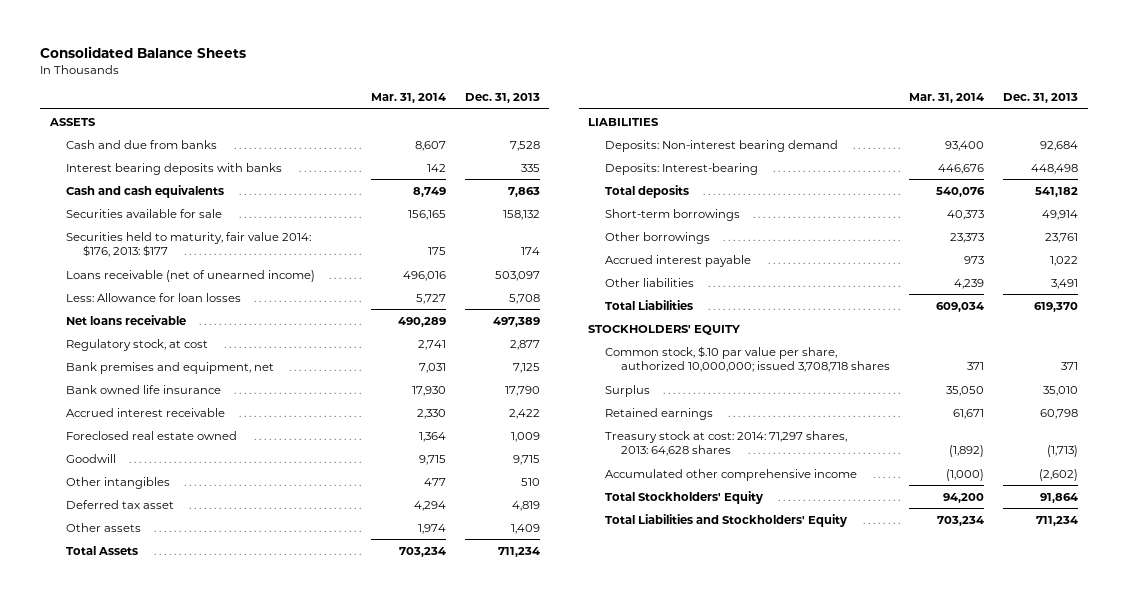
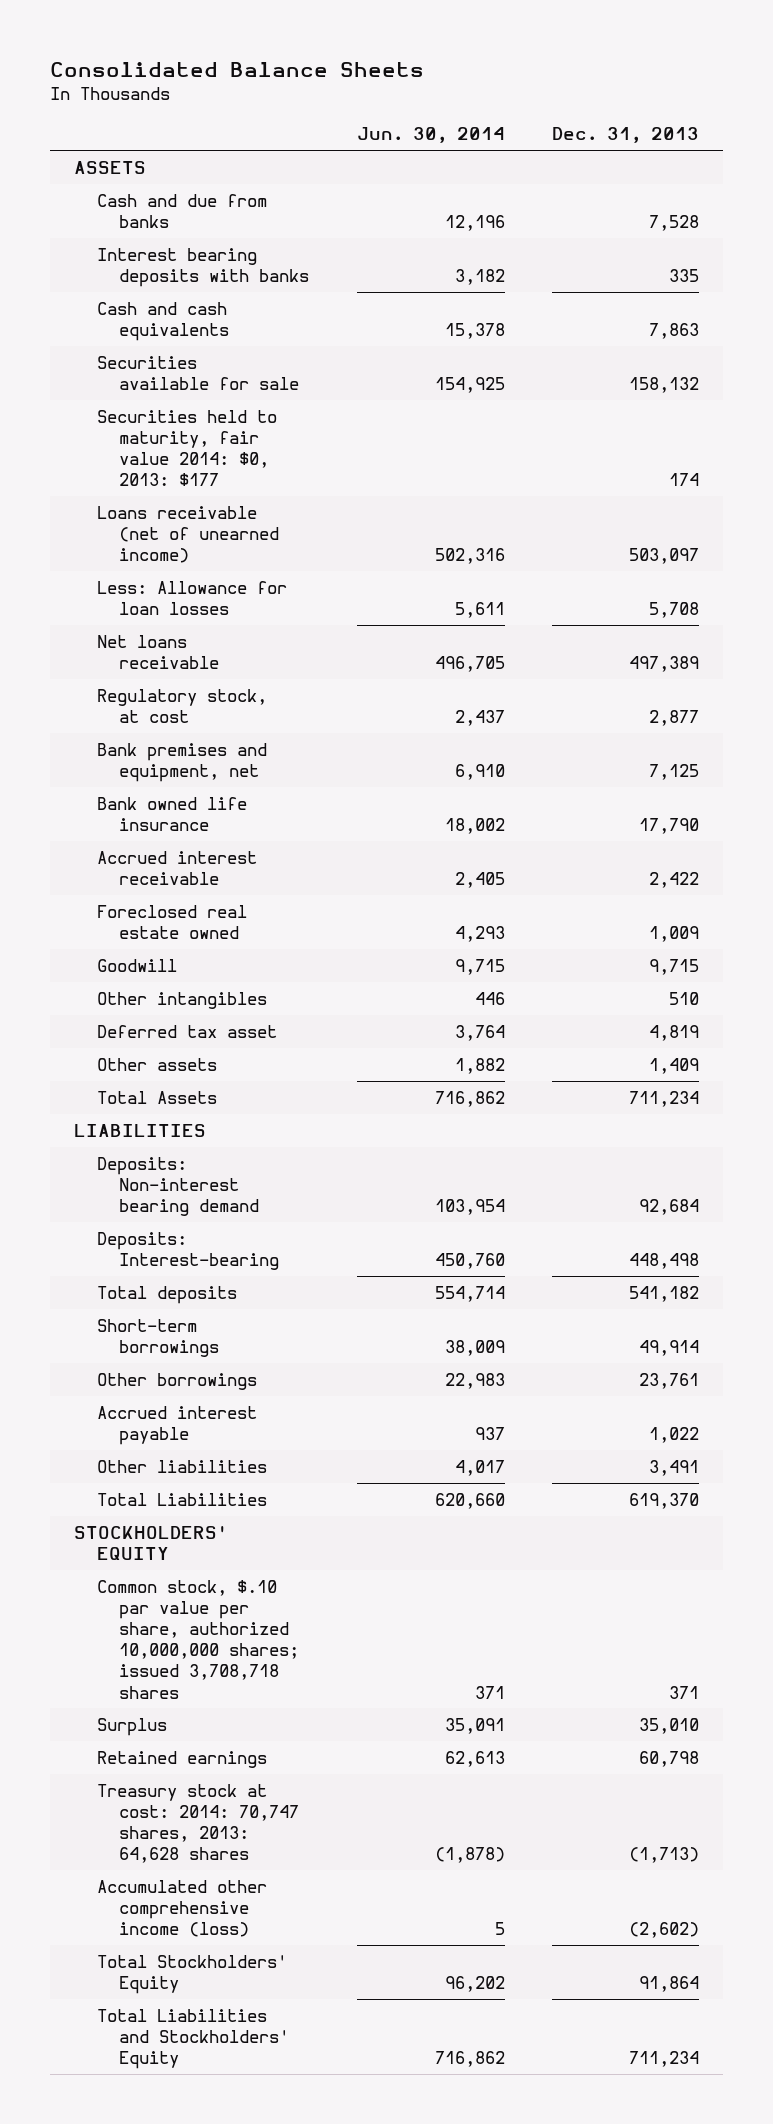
- | Mar. 31, 2014 | Dec. 31, 2013
+ | Jun. 30, 2014 | Dec. 31, 2013
- Securities held to maturity, fair value 2014: $176, 2013: $177 | 175 | 174
+ Securities held to maturity, fair value 2014: $0, 2013: $177 | | 174
- Common stock, $.10 par value per share, authorized 10,000,000; issued 3,708,718 shares | 371 | 371
+ Common stock, $.10 par value per share, authorized 10,000,000 shares; issued 3,708,718 shares | 371 | 371
- Treasury stock at cost: 2014: 71,297 shares, 2013: 64,628 shares | (1,892) | (1,713)
- Accumulated other comprehensive income | (1,000) | (2,602)
+ Treasury stock at cost: 2014: 70,747 shares, 2013: 64,628 shares | (1,878) | (1,713)
+ Accumulated other comprehensive income (loss) | 5 | (2,602)

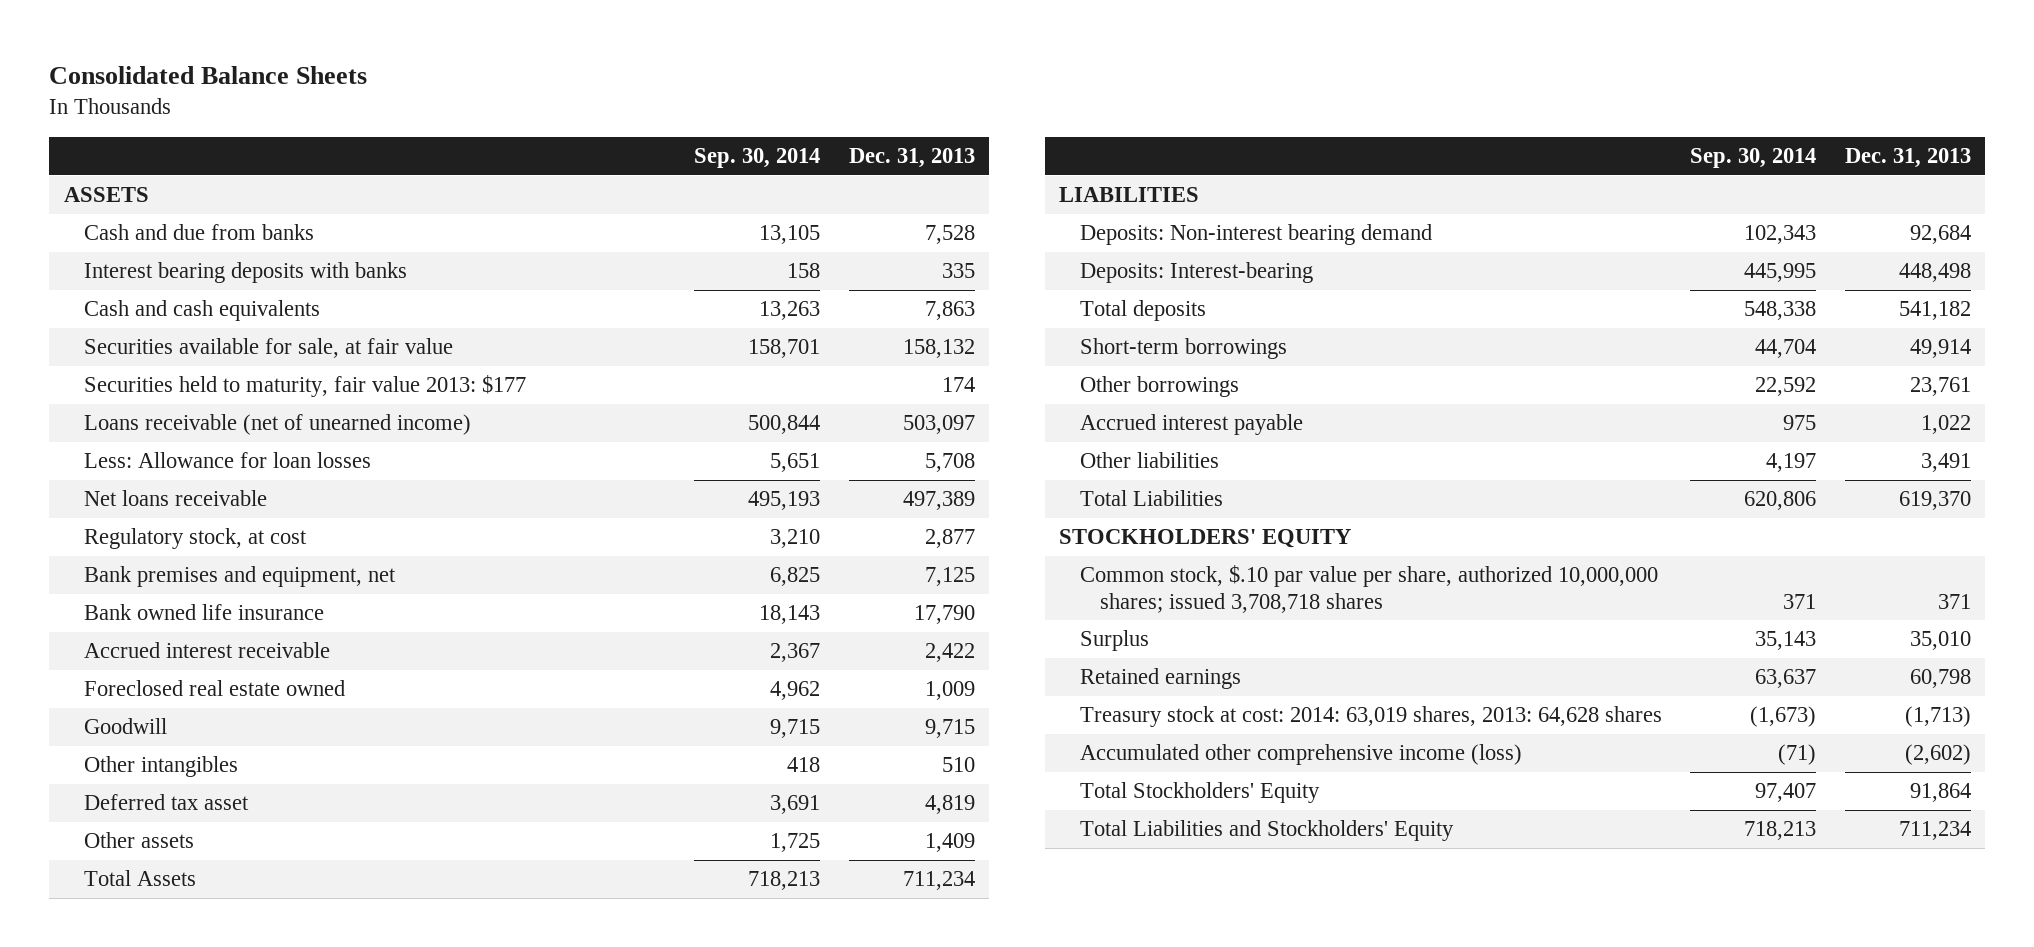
- | Jun. 30, 2014 | Dec. 31, 2013
+ | Sep. 30, 2014 | Dec. 31, 2013
- Securities available for sale | 154,925 | 158,132
- Securities held to maturity, fair value 2014: $0, 2013: $177 | | 174
+ Securities available for sale, at fair value | 158,701 | 158,132
+ Securities held to maturity, fair value 2013: $177 | | 174
- Treasury stock at cost: 2014: 70,747 shares, 2013: 64,628 shares | (1,878) | (1,713)
+ Treasury stock at cost: 2014: 63,019 shares, 2013: 64,628 shares | (1,673) | (1,713)

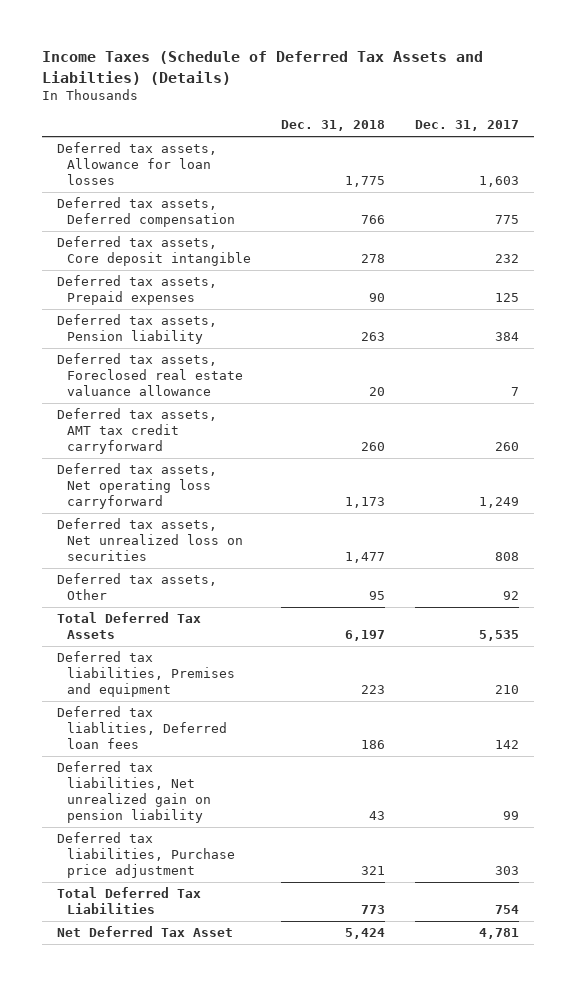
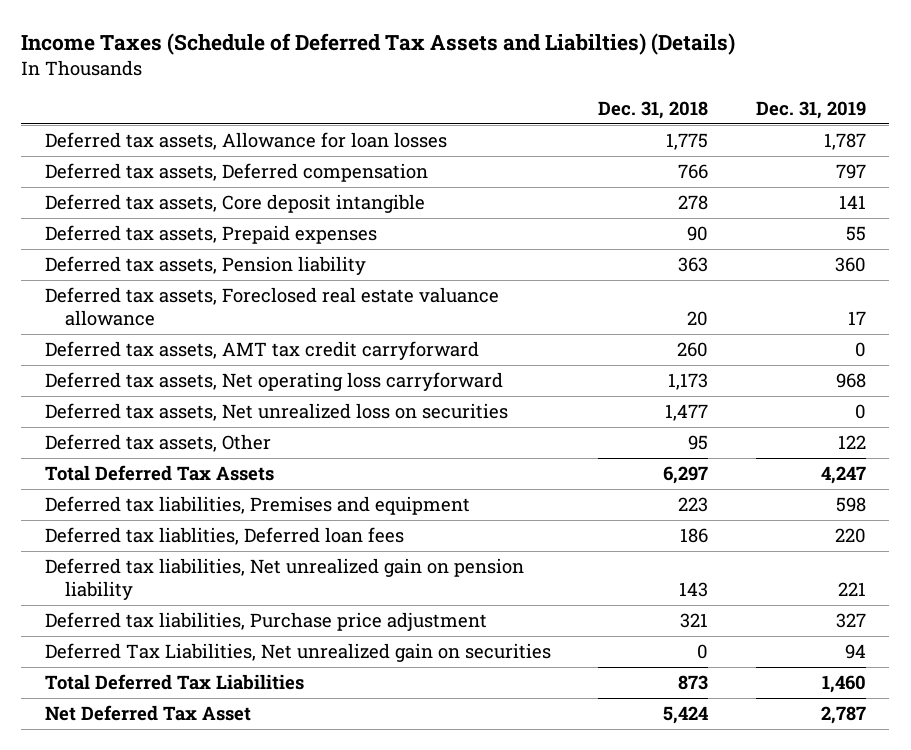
- | Dec. 31, 2018 | Dec. 31, 2017
+ | Dec. 31, 2018 | Dec. 31, 2019
- Deferred tax assets, Pension liability | 263 | 384
+ Deferred tax assets, Pension liability | 363 | 360
- Total Deferred Tax Assets | 6,197 | 5,535
+ Total Deferred Tax Assets | 6,297 | 4,247
- Deferred tax liabilities, Net unrealized gain on pension liability | 43 | 99
+ Deferred tax liabilities, Net unrealized gain on pension liability | 143 | 221
- Total Deferred Tax Liabilities | 773 | 754
+ Deferred Tax Liabilities, Net unrealized gain on securities | 0 | 94
+ Total Deferred Tax Liabilities | 873 | 1,460

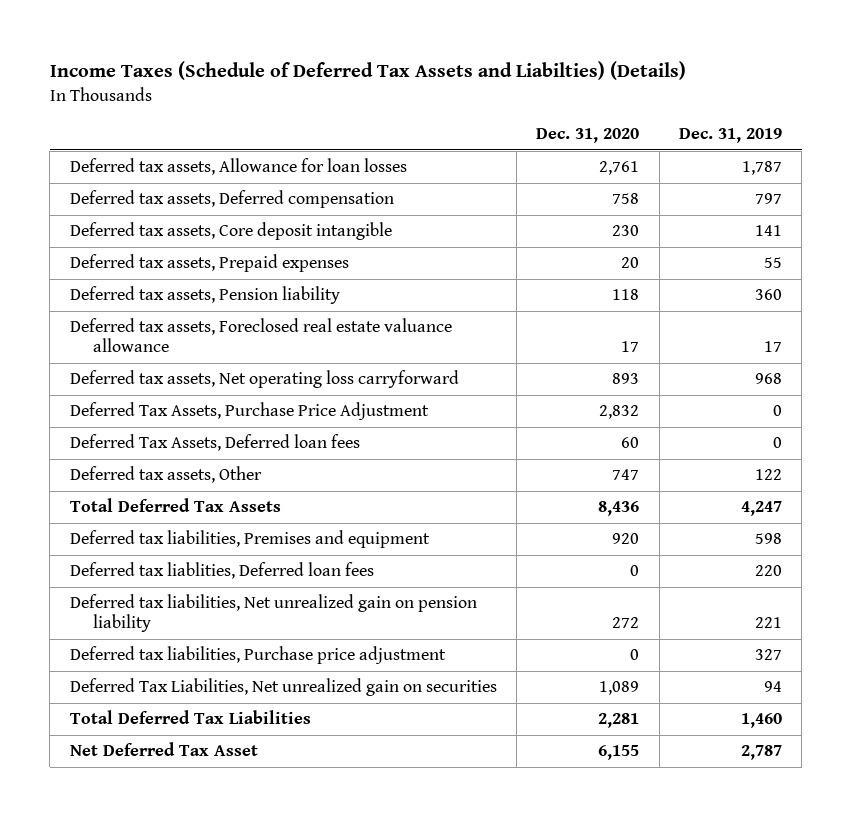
- | Dec. 31, 2018 | Dec. 31, 2019
+ | Dec. 31, 2020 | Dec. 31, 2019
- Deferred tax assets, AMT tax credit carryforward | 260 | 0
- Deferred tax assets, Net unrealized loss on securities | 1,477 | 0
+ Deferred Tax Assets, Purchase Price Adjustment | 2,832 | 0
+ Deferred Tax Assets, Deferred loan fees | 60 | 0

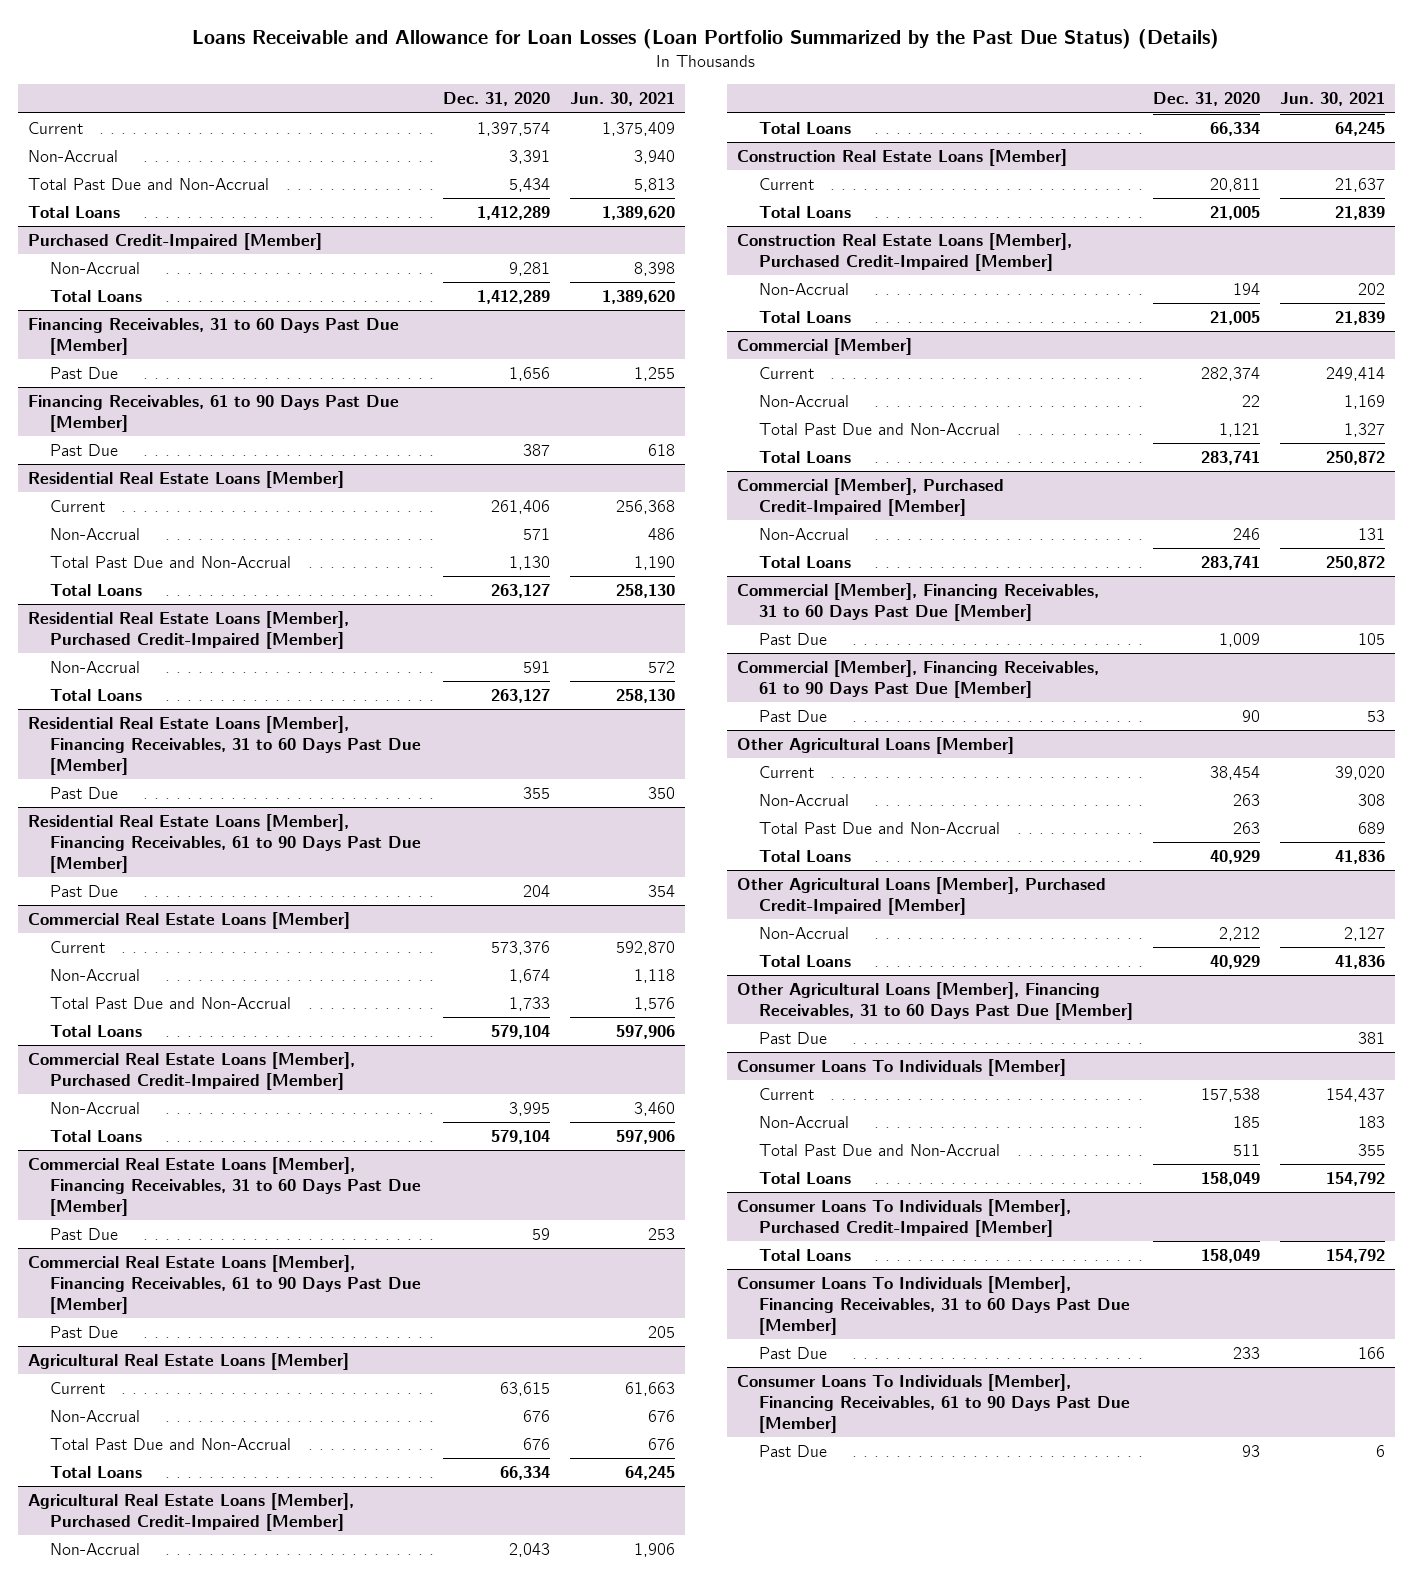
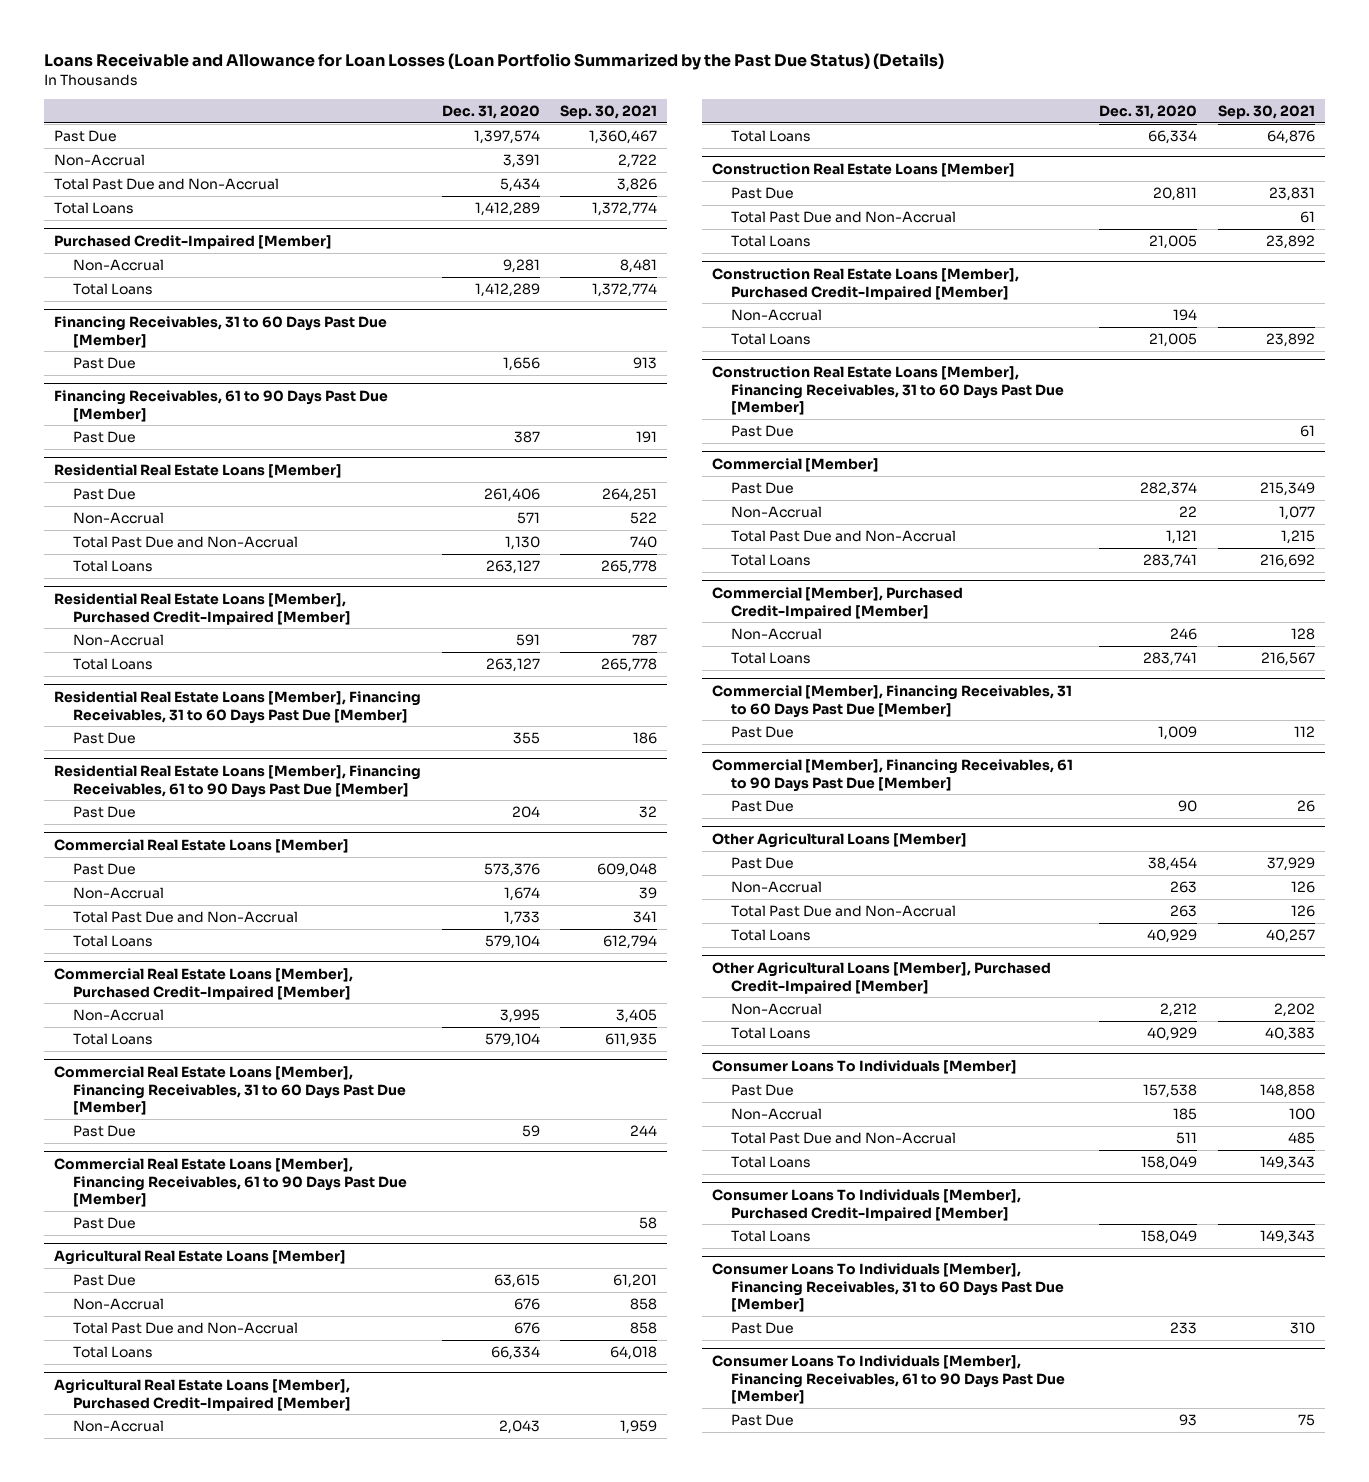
- | Dec. 31, 2020 | Jun. 30, 2021
+ | Dec. 31, 2020 | Sep. 30, 2021
- Current | 1,397,574 | 1,375,409
+ Past Due | 1,397,574 | 1,360,467
@ Residential Real Estate Loans [Member]
- Current | 261,406 | 256,368
+ Past Due | 261,406 | 264,251
@ Commercial Real Estate Loans [Member]
- Current | 573,376 | 592,870
+ Past Due | 573,376 | 609,048
@ Agricultural Real Estate Loans [Member]
- Current | 63,615 | 61,663
+ Past Due | 63,615 | 61,201
@ Construction Real Estate Loans [Member]
- Current | 20,811 | 21,637
+ Past Due | 20,811 | 23,831
+ Total Past Due and Non-Accrual | | 61
+ Construction Real Estate Loans [Member], Financing Receivables, 31 to 60 Days Past Due [Member]
+ Past Due | | 61
@ Commercial [Member]
- Current | 282,374 | 249,414
+ Past Due | 282,374 | 215,349
@ Other Agricultural Loans [Member]
- Current | 38,454 | 39,020
+ Past Due | 38,454 | 37,929
- Other Agricultural Loans [Member], Financing Receivables, 31 to 60 Days Past Due [Member]
- Past Due | | 381
@ Consumer Loans To Individuals [Member]
- Current | 157,538 | 154,437
+ Past Due | 157,538 | 148,858

